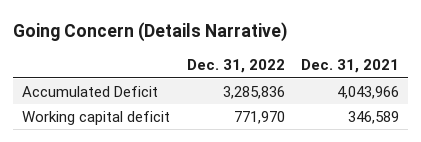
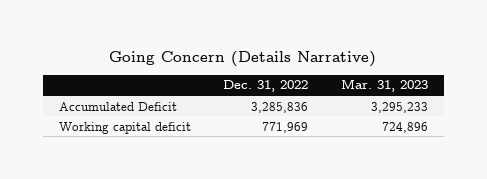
- | Dec. 31, 2022 | Dec. 31, 2021
+ | Dec. 31, 2022 | Mar. 31, 2023
- Working capital deficit | 771,970 | 346,589
+ Working capital deficit | 771,969 | 724,896

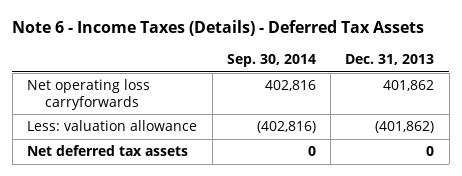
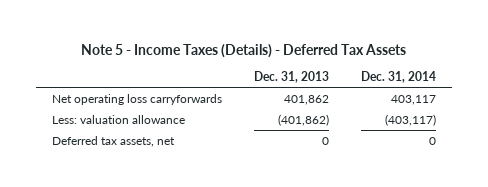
- Note 6 - Income Taxes (Details) - Deferred Tax Assets
+ Note 5 - Income Taxes (Details) - Deferred Tax Assets
- | Sep. 30, 2014 | Dec. 31, 2013
+ | Dec. 31, 2013 | Dec. 31, 2014
- Net deferred tax assets | 0 | 0
+ Deferred tax assets, net | 0 | 0

